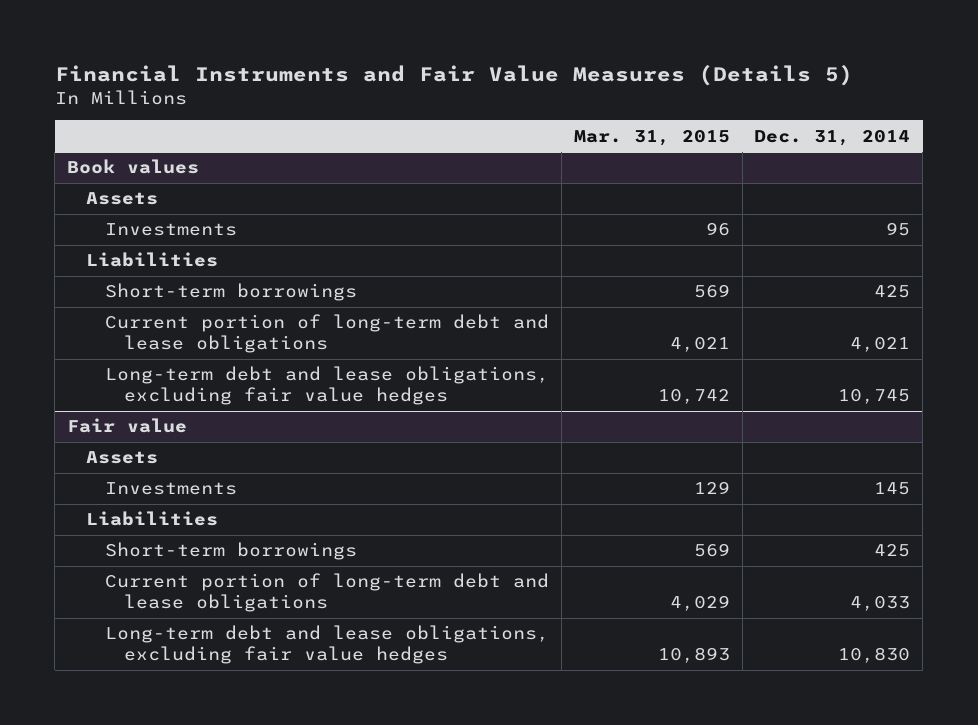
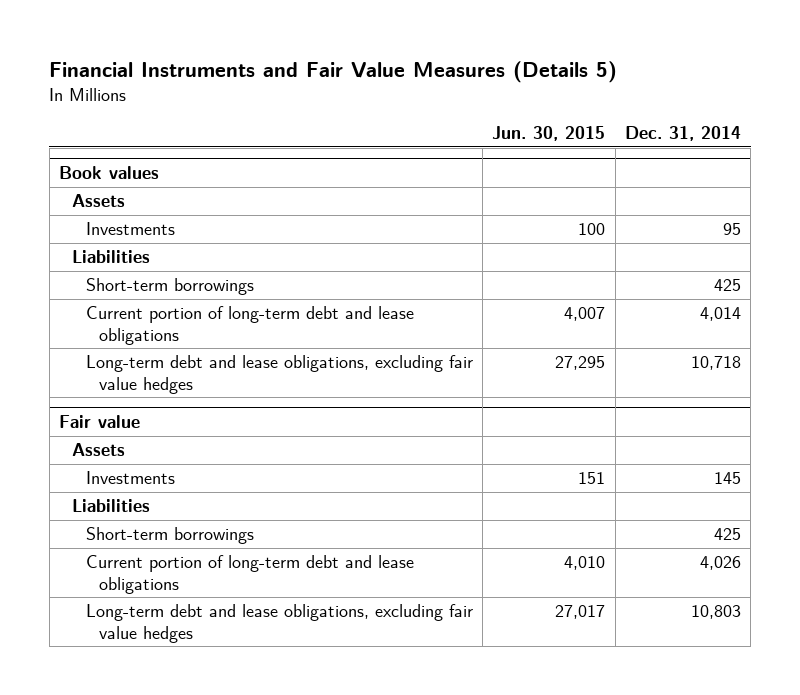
- | Mar. 31, 2015 | Dec. 31, 2014
+ | Jun. 30, 2015 | Dec. 31, 2014
@ Book values
- Current portion of long-term debt and lease obligations | 4,021 | 4,021
- Long-term debt and lease obligations, excluding fair value hedges | 10,742 | 10,745
+ Current portion of long-term debt and lease obligations | 4,007 | 4,014
+ Long-term debt and lease obligations, excluding fair value hedges | 27,295 | 10,718
@ Fair value
- Current portion of long-term debt and lease obligations | 4,029 | 4,033
- Long-term debt and lease obligations, excluding fair value hedges | 10,893 | 10,830
+ Current portion of long-term debt and lease obligations | 4,010 | 4,026
+ Long-term debt and lease obligations, excluding fair value hedges | 27,017 | 10,803

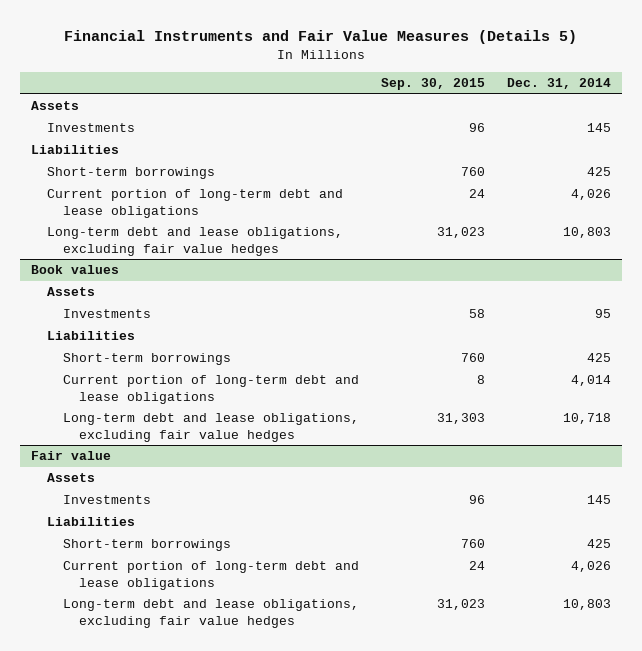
- | Jun. 30, 2015 | Dec. 31, 2014
+ | Sep. 30, 2015 | Dec. 31, 2014
+ Assets
+ Investments | 96 | 145
+ Liabilities
+ Short-term borrowings | 760 | 425
+ Current portion of long-term debt and lease obligations | 24 | 4,026
+ Long-term debt and lease obligations, excluding fair value hedges | 31,023 | 10,803

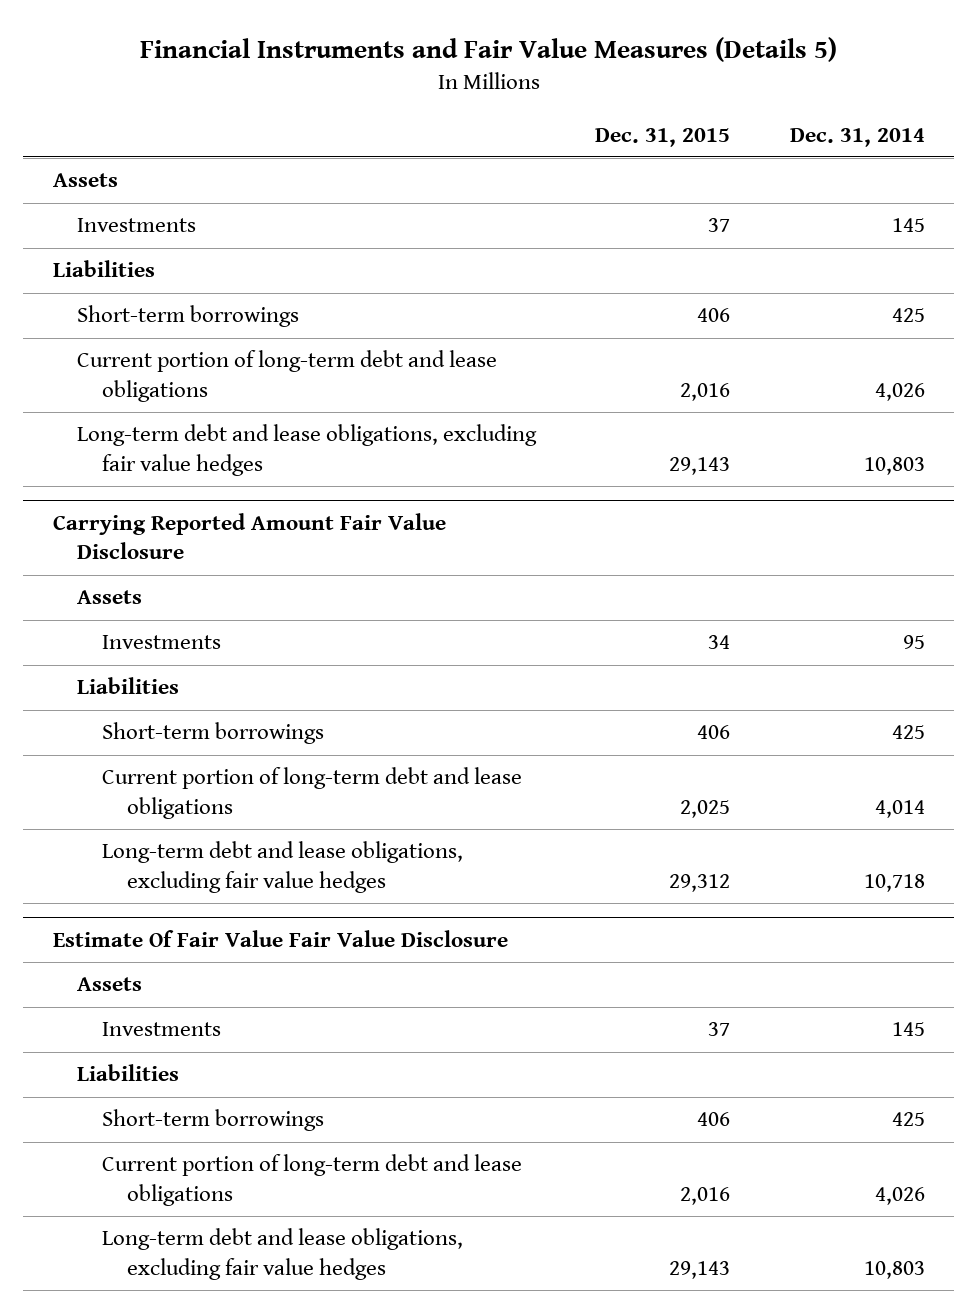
- | Sep. 30, 2015 | Dec. 31, 2014
+ | Dec. 31, 2015 | Dec. 31, 2014
- Book values
+ Carrying Reported Amount Fair Value Disclosure
- Fair value
+ Estimate Of Fair Value Fair Value Disclosure

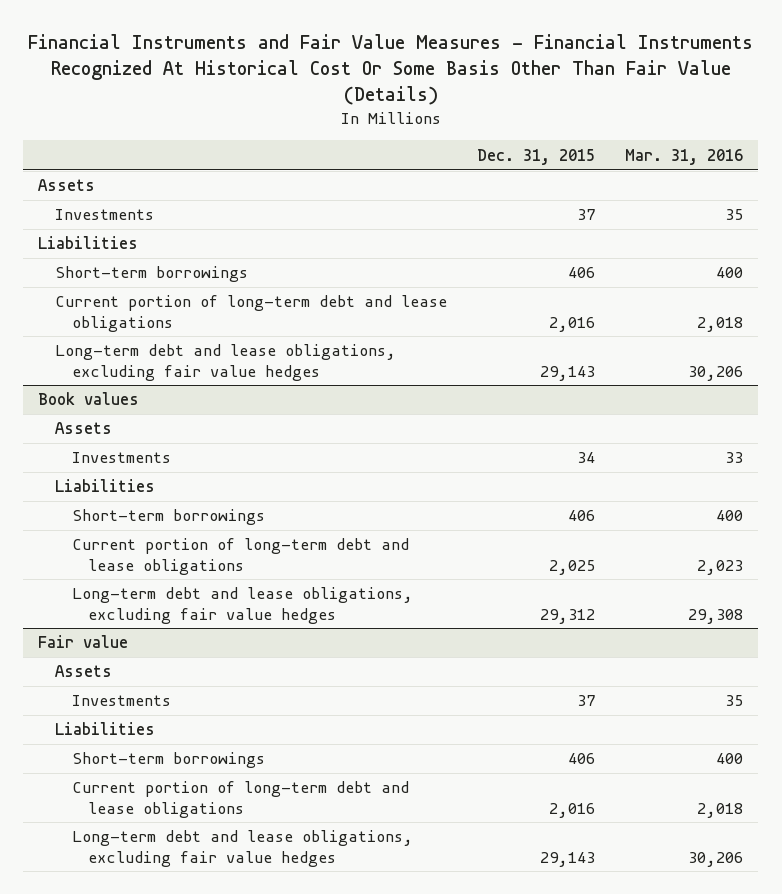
- Financial Instruments and Fair Value Measures (Details 5)
+ Financial Instruments and Fair Value Measures - Financial Instruments Recognized At Historical Cost Or Some Basis Other Than Fair Value (Details)
- | Dec. 31, 2015 | Dec. 31, 2014
+ | Dec. 31, 2015 | Mar. 31, 2016
- Carrying Reported Amount Fair Value Disclosure
+ Book values
- Estimate Of Fair Value Fair Value Disclosure
+ Fair value

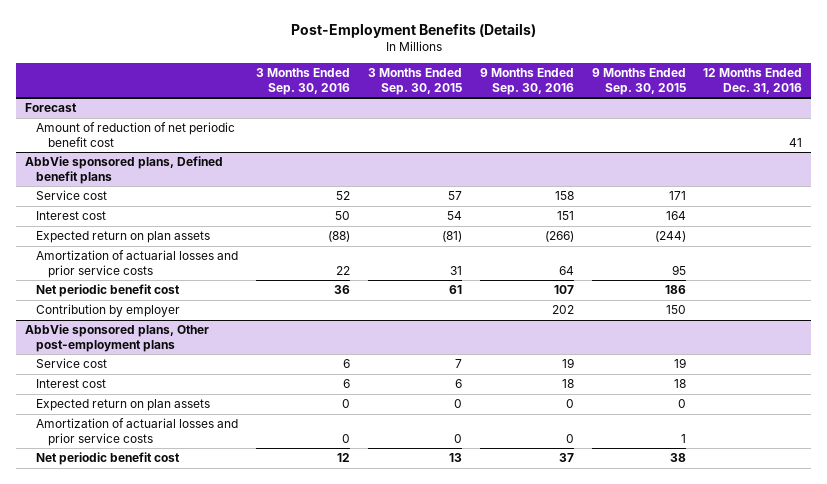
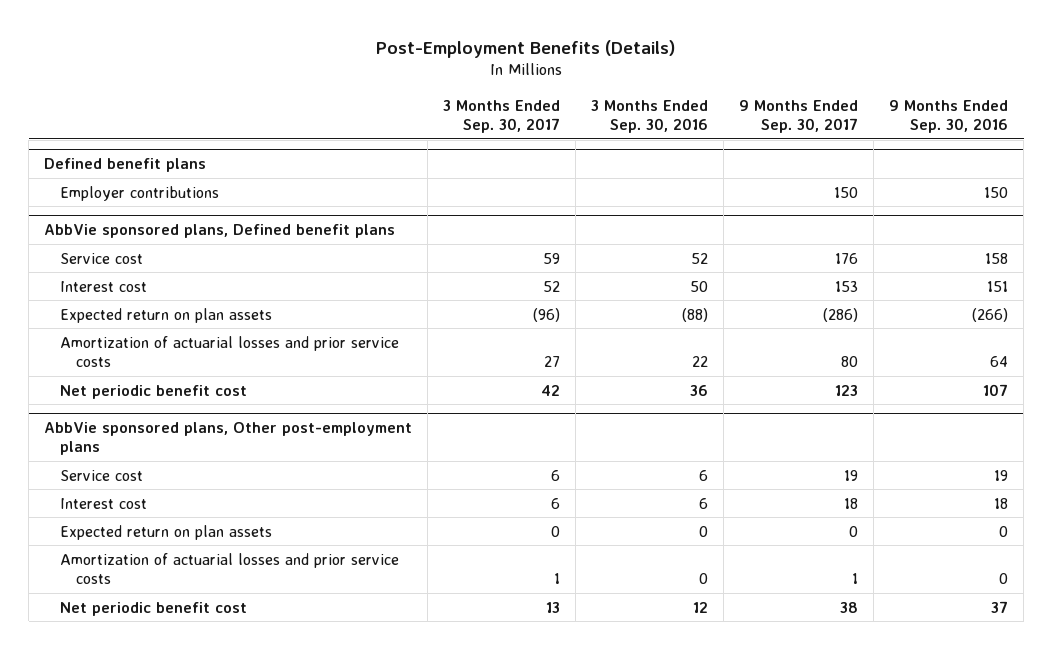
- | 3 Months Ended Sep. 30, 2016 | 3 Months Ended Sep. 30, 2015 | 9 Months Ended Sep. 30, 2016 | 9 Months Ended Sep. 30, 2015 | 12 Months Ended Dec. 31, 2016
+ | 3 Months Ended Sep. 30, 2017 | 3 Months Ended Sep. 30, 2016 | 9 Months Ended Sep. 30, 2017 | 9 Months Ended Sep. 30, 2016
- Forecast
- Amount of reduction of net periodic benefit cost | | | | | 41
+ Defined benefit plans
+ Employer contributions | | | 150 | 150
@ AbbVie sponsored plans, Defined benefit plans
- Contribution by employer | | | 202 | 150 |

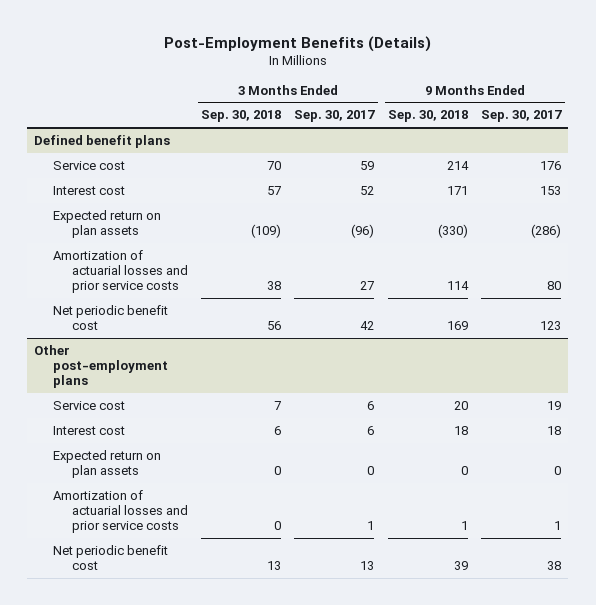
- | 3 Months Ended Sep. 30, 2017 | 3 Months Ended Sep. 30, 2016 | 9 Months Ended Sep. 30, 2017 | 9 Months Ended Sep. 30, 2016
+ | 3 Months Ended Sep. 30, 2018 | 3 Months Ended Sep. 30, 2017 | 9 Months Ended Sep. 30, 2018 | 9 Months Ended Sep. 30, 2017
@ Defined benefit plans
- Employer contributions | | | 150 | 150
- AbbVie sponsored plans, Defined benefit plans
- AbbVie sponsored plans, Other post-employment plans
+ Other post-employment plans

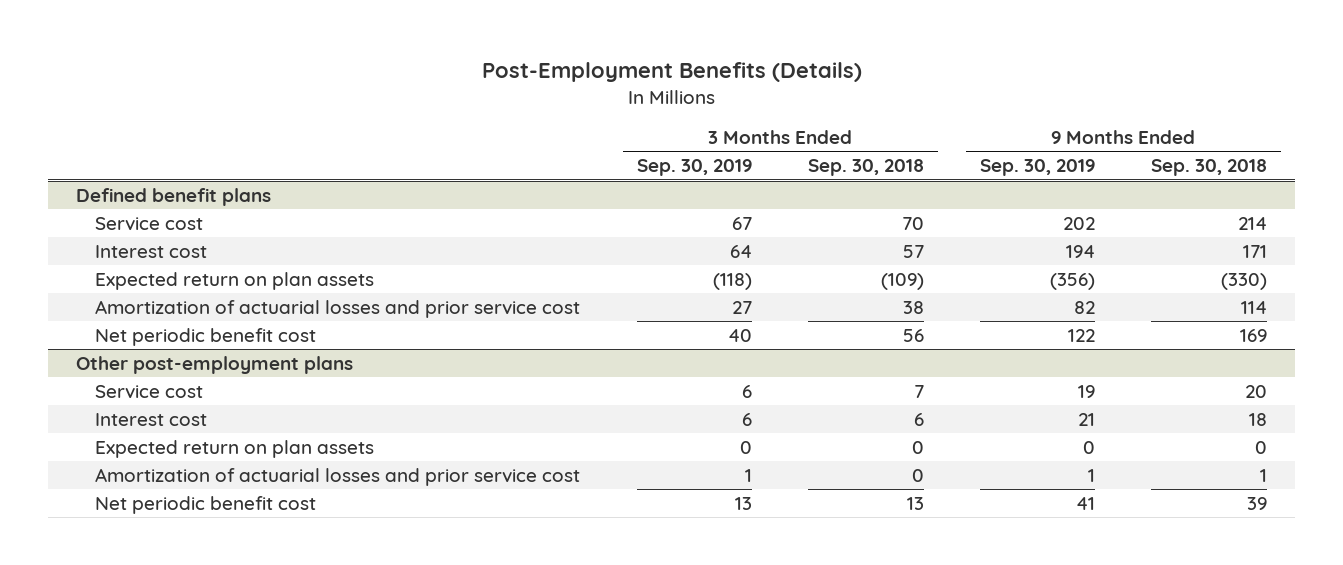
- | 3 Months Ended Sep. 30, 2018 | 3 Months Ended Sep. 30, 2017 | 9 Months Ended Sep. 30, 2018 | 9 Months Ended Sep. 30, 2017
+ | 3 Months Ended Sep. 30, 2019 | 3 Months Ended Sep. 30, 2018 | 9 Months Ended Sep. 30, 2019 | 9 Months Ended Sep. 30, 2018
@ Defined benefit plans
- Amortization of actuarial losses and prior service costs | 38 | 27 | 114 | 80
+ Amortization of actuarial losses and prior service cost | 27 | 38 | 82 | 114
@ Other post-employment plans
- Amortization of actuarial losses and prior service costs | 0 | 1 | 1 | 1
+ Amortization of actuarial losses and prior service cost | 1 | 0 | 1 | 1

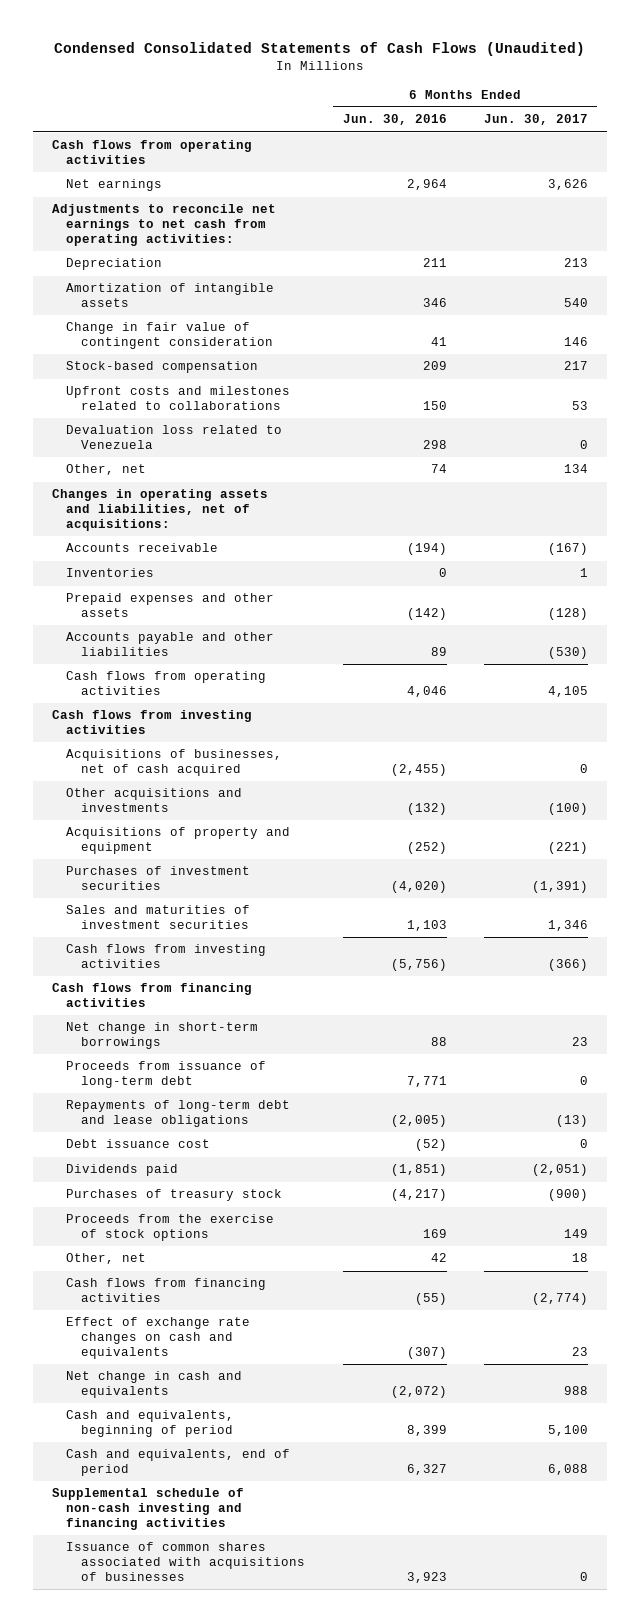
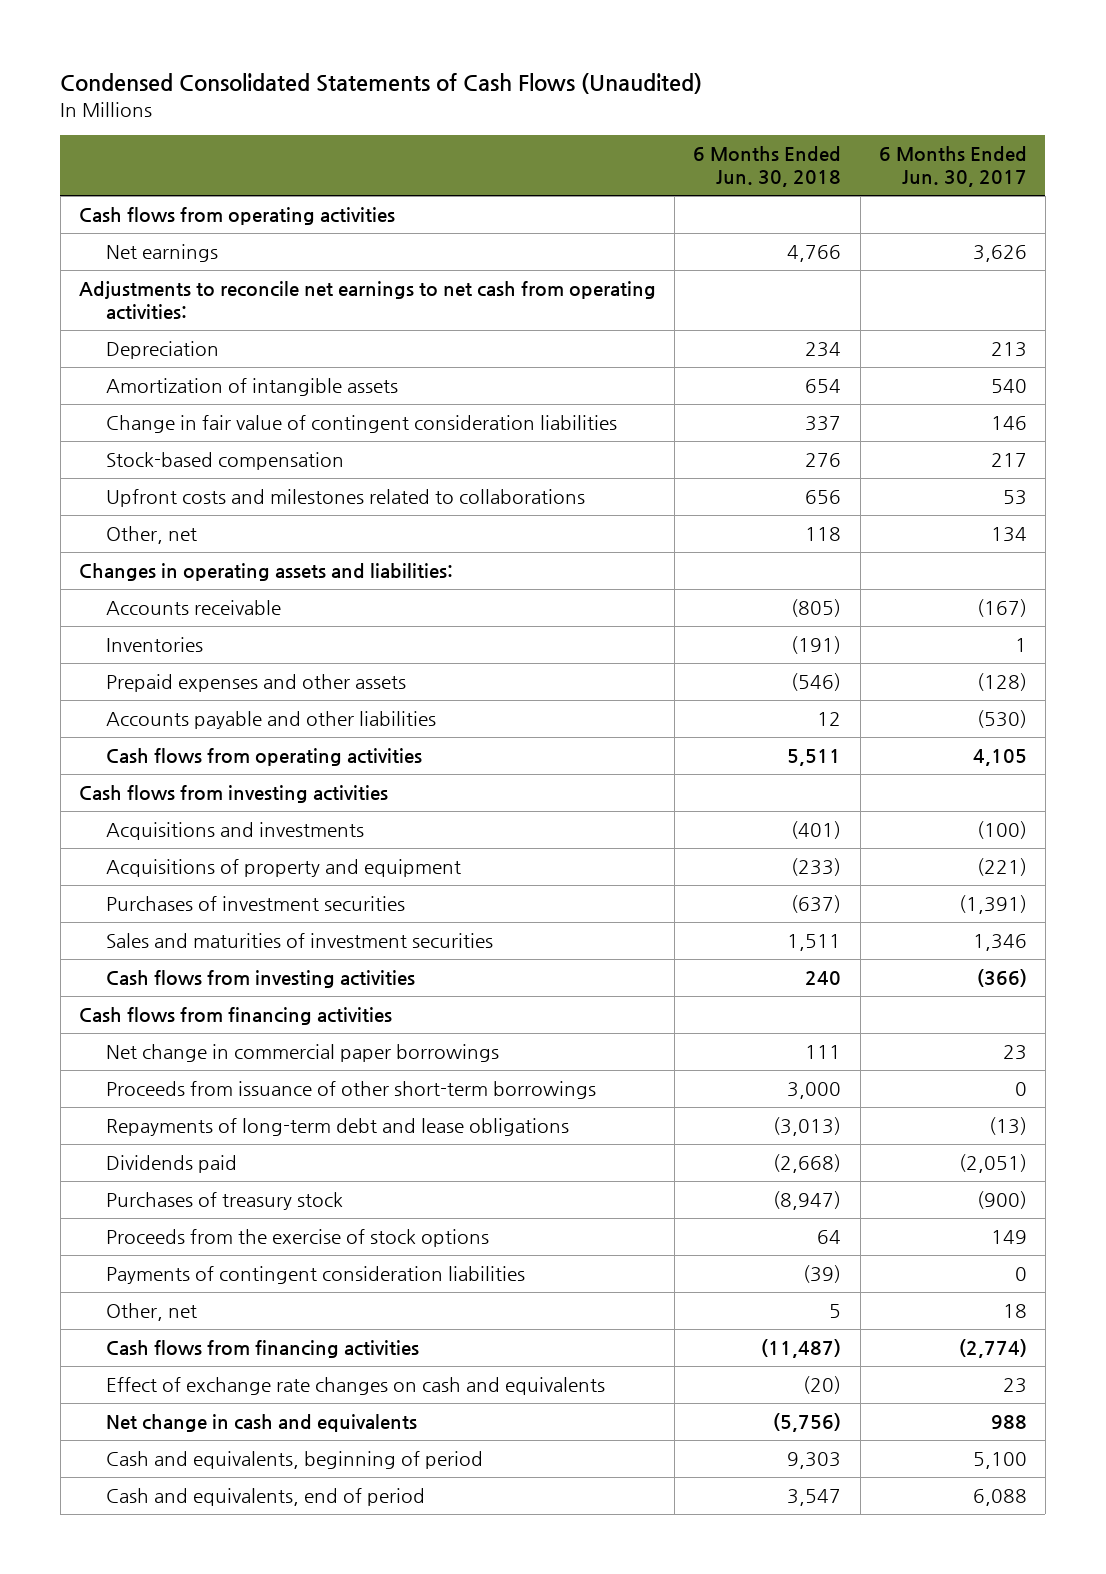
- | 6 Months Ended Jun. 30, 2016 | 6 Months Ended Jun. 30, 2017
+ | 6 Months Ended Jun. 30, 2018 | 6 Months Ended Jun. 30, 2017
- Change in fair value of contingent consideration | 41 | 146
+ Change in fair value of contingent consideration liabilities | 337 | 146
- Devaluation loss related to Venezuela | 298 | 0
- Changes in operating assets and liabilities, net of acquisitions:
+ Changes in operating assets and liabilities:
- Acquisitions of businesses, net of cash acquired | (2,455) | 0
- Other acquisitions and investments | (132) | (100)
+ Acquisitions and investments | (401) | (100)
- Net change in short-term borrowings | 88 | 23
- Proceeds from issuance of long-term debt | 7,771 | 0
+ Net change in commercial paper borrowings | 111 | 23
+ Proceeds from issuance of other short-term borrowings | 3,000 | 0
- Debt issuance cost | (52) | 0
+ Payments of contingent consideration liabilities | (39) | 0
- Supplemental schedule of non-cash investing and financing activities
- Issuance of common shares associated with acquisitions of businesses | 3,923 | 0

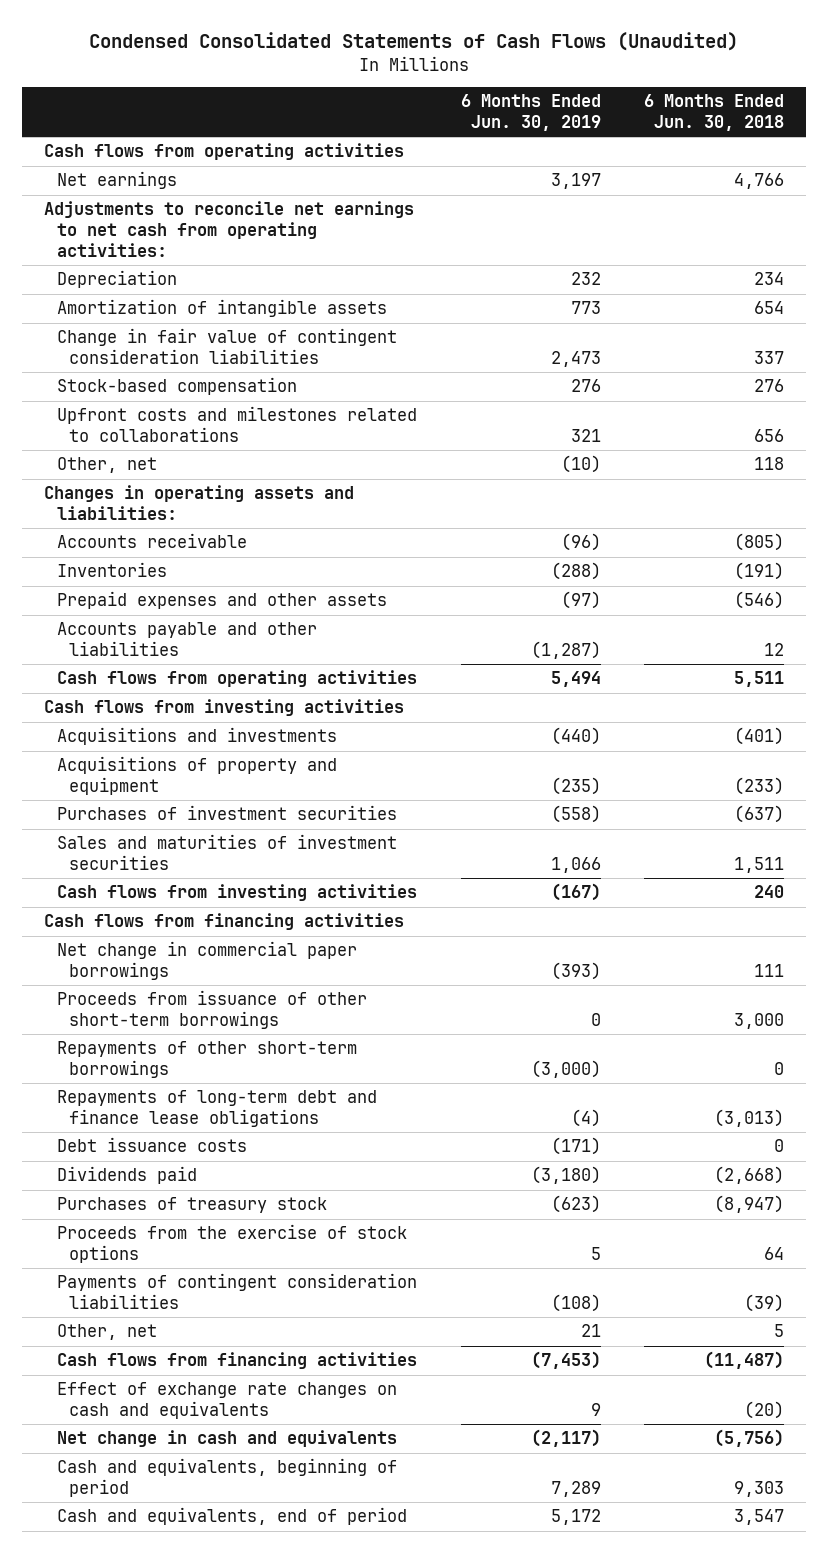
- | 6 Months Ended Jun. 30, 2018 | 6 Months Ended Jun. 30, 2017
+ | 6 Months Ended Jun. 30, 2019 | 6 Months Ended Jun. 30, 2018
- Repayments of long-term debt and lease obligations | (3,013) | (13)
+ Repayments of other short-term borrowings | (3,000) | 0
+ Repayments of long-term debt and finance lease obligations | (4) | (3,013)
+ Debt issuance costs | (171) | 0

